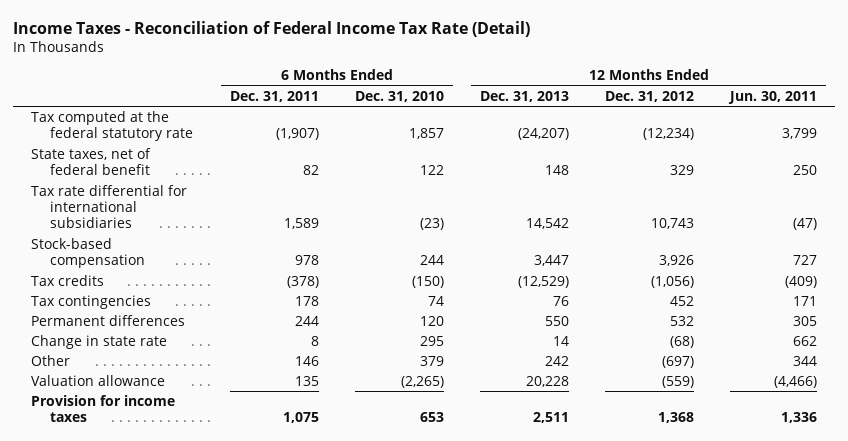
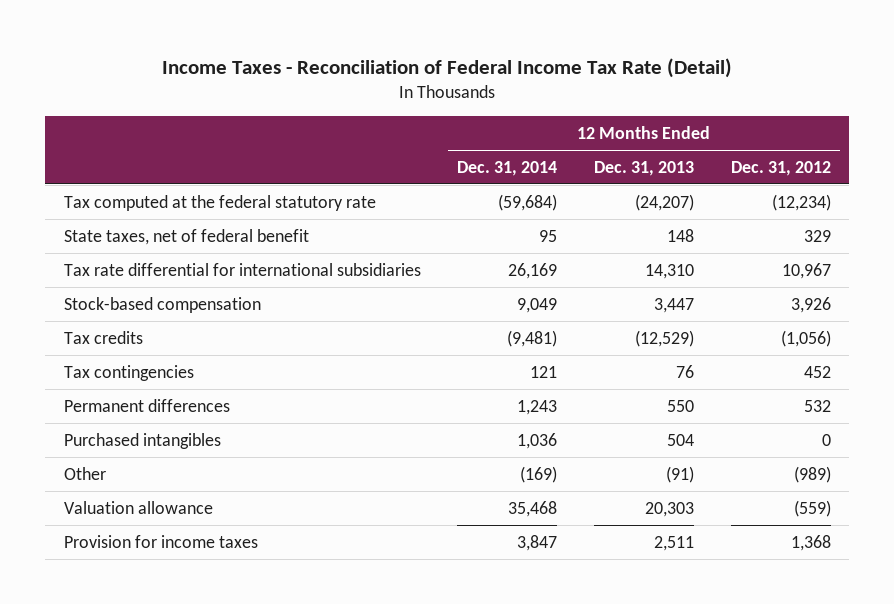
- | 6 Months Ended Dec. 31, 2011 | 6 Months Ended Dec. 31, 2010 | 12 Months Ended Dec. 31, 2013 | 12 Months Ended Dec. 31, 2012 | 12 Months Ended Jun. 30, 2011
+ | 12 Months Ended Dec. 31, 2014 | 12 Months Ended Dec. 31, 2013 | 12 Months Ended Dec. 31, 2012
- Tax rate differential for international subsidiaries | 1,589 | (23) | 14,542 | 10,743 | (47)
+ Tax rate differential for international subsidiaries | 26,169 | 14,310 | 10,967
- Change in state rate | 8 | 295 | 14 | (68) | 662
- Other | 146 | 379 | 242 | (697) | 344
- Valuation allowance | 135 | (2,265) | 20,228 | (559) | (4,466)
+ Purchased intangibles | 1,036 | 504 | 0
+ Other | (169) | (91) | (989)
+ Valuation allowance | 35,468 | 20,303 | (559)

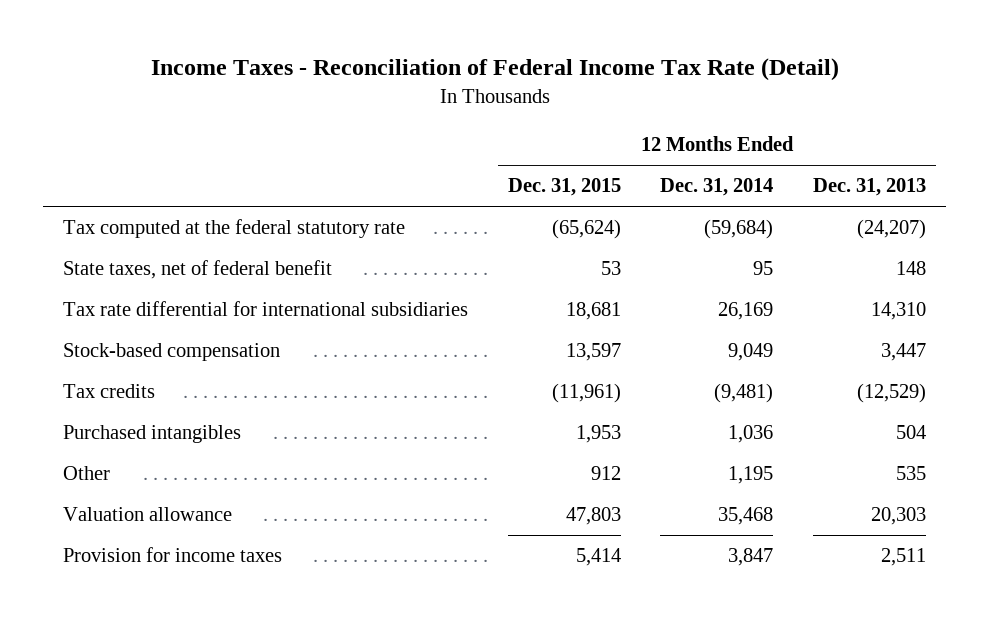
- | 12 Months Ended Dec. 31, 2014 | 12 Months Ended Dec. 31, 2013 | 12 Months Ended Dec. 31, 2012
+ | 12 Months Ended Dec. 31, 2015 | 12 Months Ended Dec. 31, 2014 | 12 Months Ended Dec. 31, 2013
- Tax contingencies | 121 | 76 | 452
- Permanent differences | 1,243 | 550 | 532
- Other | (169) | (91) | (989)
+ Other | 912 | 1,195 | 535

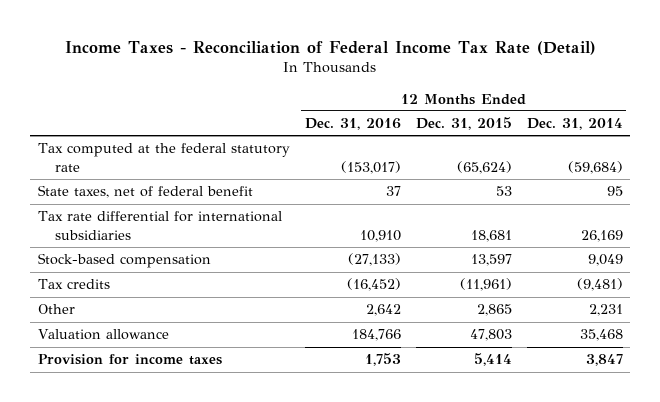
- | 12 Months Ended Dec. 31, 2015 | 12 Months Ended Dec. 31, 2014 | 12 Months Ended Dec. 31, 2013
+ | 12 Months Ended Dec. 31, 2016 | 12 Months Ended Dec. 31, 2015 | 12 Months Ended Dec. 31, 2014
- Purchased intangibles | 1,953 | 1,036 | 504
- Other | 912 | 1,195 | 535
+ Other | 2,642 | 2,865 | 2,231

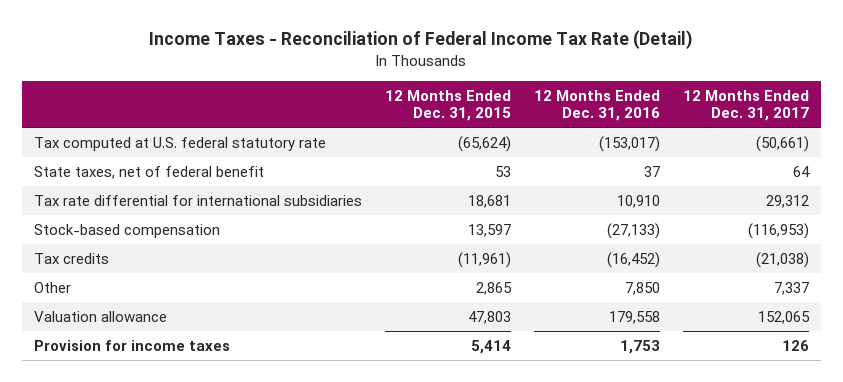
- | 12 Months Ended Dec. 31, 2016 | 12 Months Ended Dec. 31, 2015 | 12 Months Ended Dec. 31, 2014
+ | 12 Months Ended Dec. 31, 2015 | 12 Months Ended Dec. 31, 2016 | 12 Months Ended Dec. 31, 2017
- Tax computed at the federal statutory rate | (153,017) | (65,624) | (59,684)
+ Tax computed at U.S. federal statutory rate | (65,624) | (153,017) | (50,661)
- Other | 2,642 | 2,865 | 2,231
- Valuation allowance | 184,766 | 47,803 | 35,468
+ Other | 2,865 | 7,850 | 7,337
+ Valuation allowance | 47,803 | 179,558 | 152,065

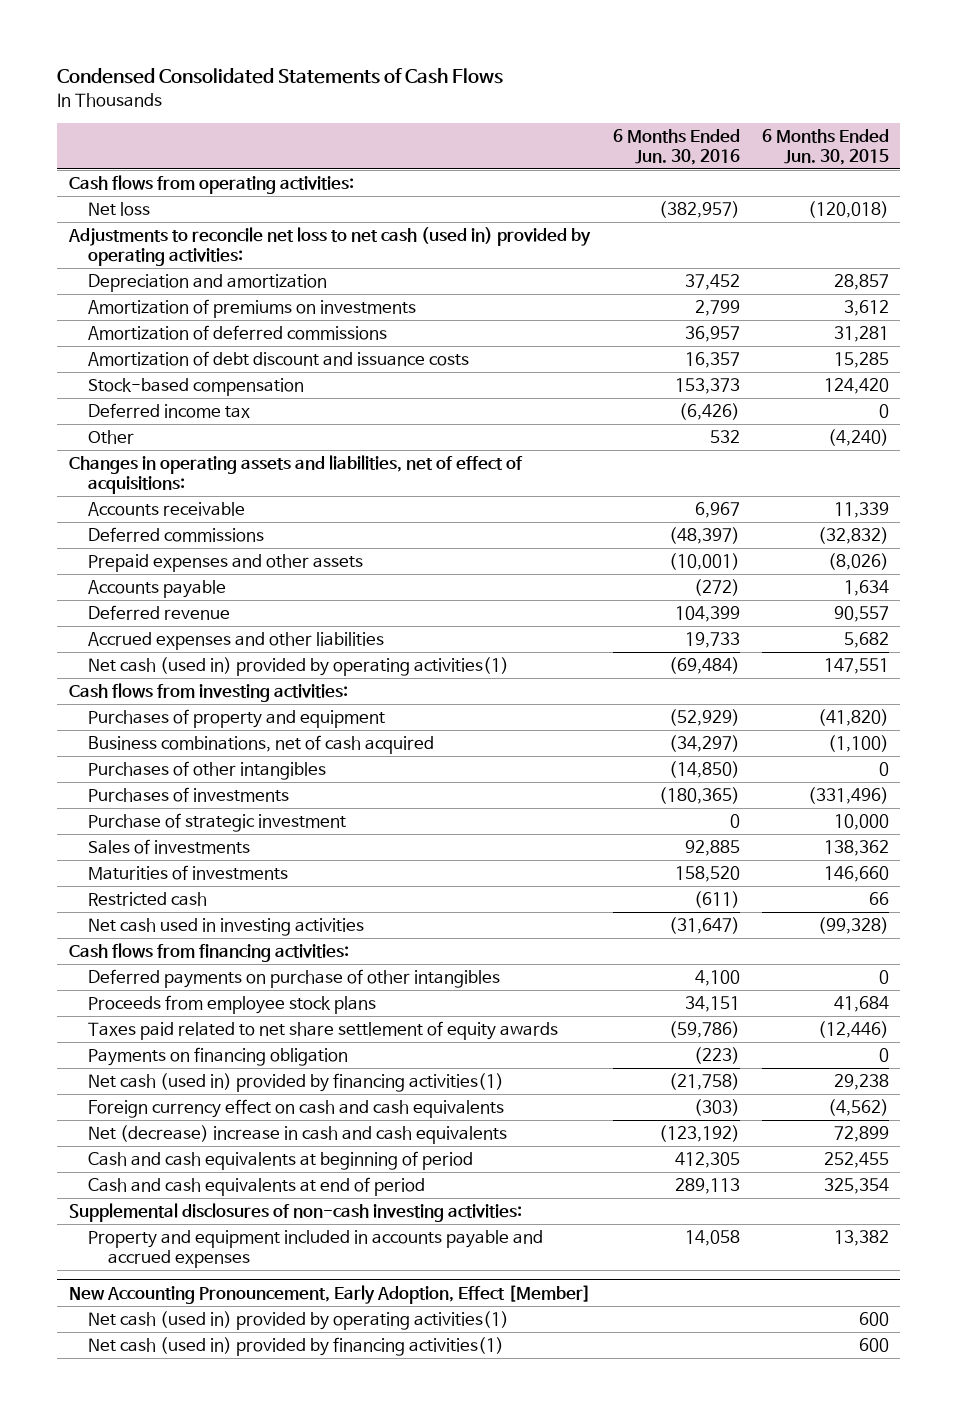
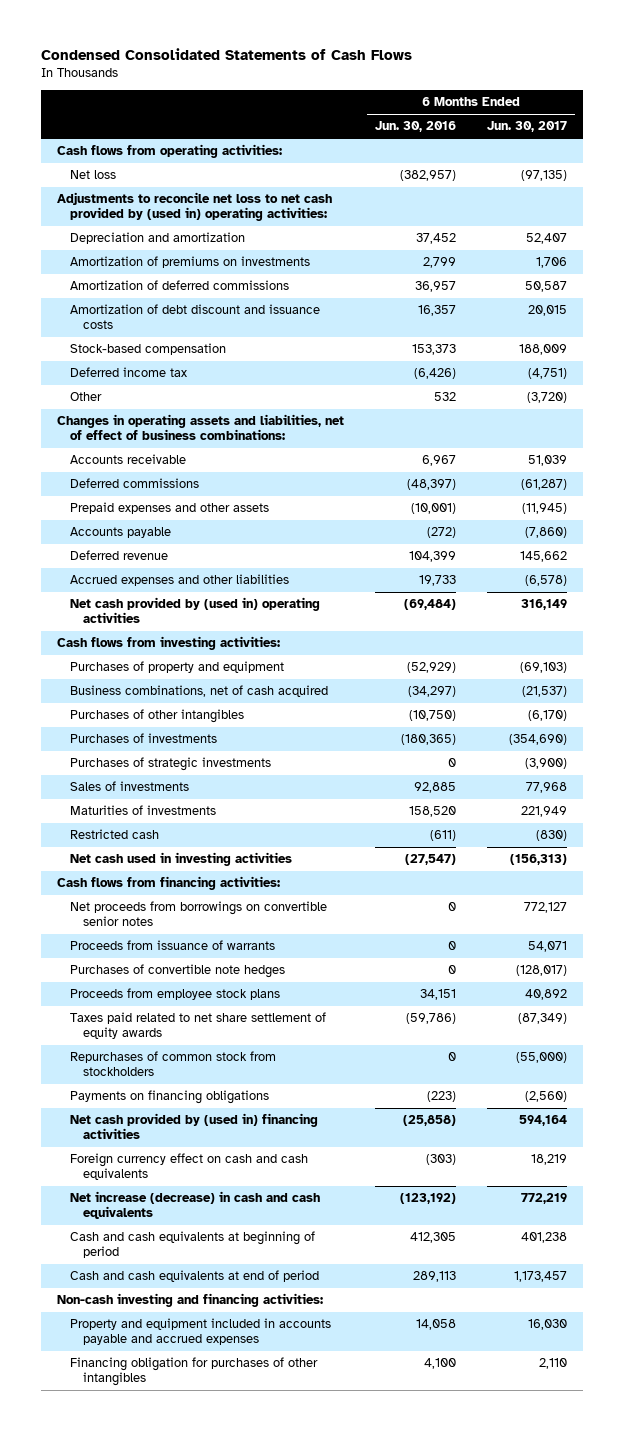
- | 6 Months Ended Jun. 30, 2016 | 6 Months Ended Jun. 30, 2015
+ | 6 Months Ended Jun. 30, 2016 | 6 Months Ended Jun. 30, 2017
- Adjustments to reconcile net loss to net cash (used in) provided by operating activities:
+ Adjustments to reconcile net loss to net cash provided by (used in) operating activities:
- Changes in operating assets and liabilities, net of effect of acquisitions:
+ Changes in operating assets and liabilities, net of effect of business combinations:
- Net cash (used in) provided by operating activities(1) | (69,484) | 147,551
+ Net cash provided by (used in) operating activities | (69,484) | 316,149
- Purchases of other intangibles | (14,850) | 0
+ Purchases of other intangibles | (10,750) | (6,170)
- Purchase of strategic investment | 0 | 10,000
+ Purchases of strategic investments | 0 | (3,900)
- Net cash used in investing activities | (31,647) | (99,328)
+ Net cash used in investing activities | (27,547) | (156,313)
- Deferred payments on purchase of other intangibles | 4,100 | 0
+ Net proceeds from borrowings on convertible senior notes | 0 | 772,127
+ Proceeds from issuance of warrants | 0 | 54,071
+ Purchases of convertible note hedges | 0 | (128,017)
- Payments on financing obligation | (223) | 0
- Net cash (used in) provided by financing activities(1) | (21,758) | 29,238
+ Repurchases of common stock from stockholders | 0 | (55,000)
+ Payments on financing obligations | (223) | (2,560)
+ Net cash provided by (used in) financing activities | (25,858) | 594,164
- Net (decrease) increase in cash and cash equivalents | (123,192) | 72,899
+ Net increase (decrease) in cash and cash equivalents | (123,192) | 772,219
- Supplemental disclosures of non-cash investing activities:
+ Non-cash investing and financing activities:
- New Accounting Pronouncement, Early Adoption, Effect [Member]
- Net cash (used in) provided by operating activities(1) | | 600
- Net cash (used in) provided by financing activities(1) | | 600
+ Financing obligation for purchases of other intangibles | 4,100 | 2,110

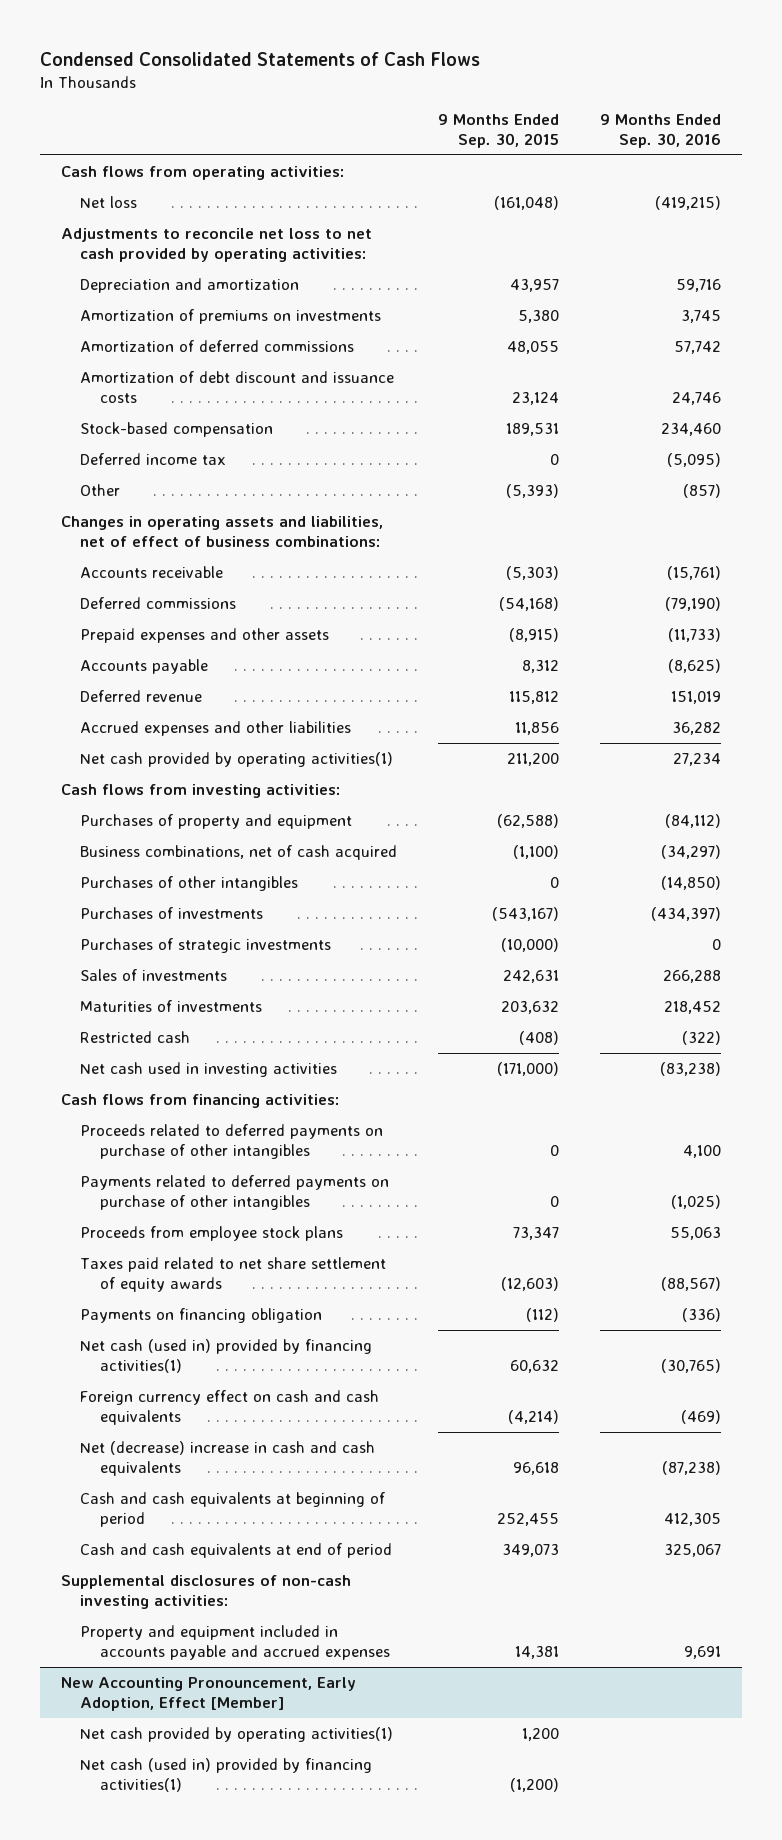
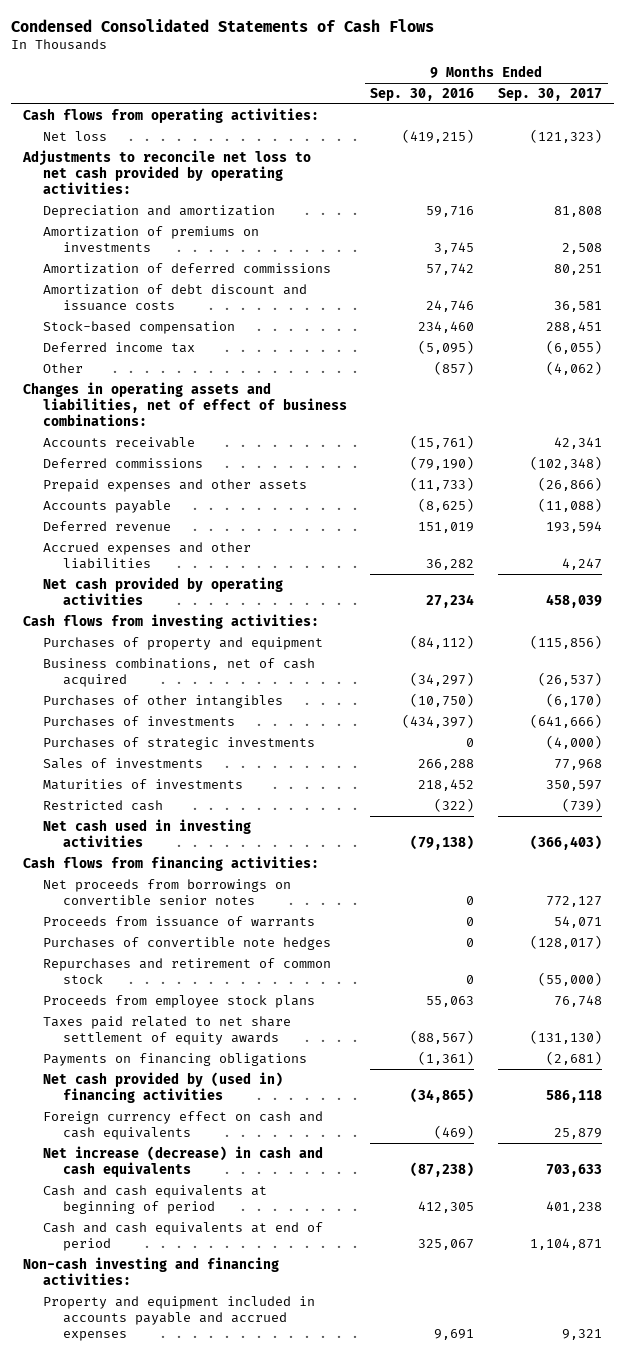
- | 9 Months Ended Sep. 30, 2015 | 9 Months Ended Sep. 30, 2016
+ | 9 Months Ended Sep. 30, 2016 | 9 Months Ended Sep. 30, 2017
- Net cash provided by operating activities(1) | 211,200 | 27,234
+ Net cash provided by operating activities | 27,234 | 458,039
- Purchases of other intangibles | 0 | (14,850)
+ Purchases of other intangibles | (10,750) | (6,170)
- Net cash used in investing activities | (171,000) | (83,238)
+ Net cash used in investing activities | (79,138) | (366,403)
- Proceeds related to deferred payments on purchase of other intangibles | 0 | 4,100
- Payments related to deferred payments on purchase of other intangibles | 0 | (1,025)
+ Net proceeds from borrowings on convertible senior notes | 0 | 772,127
+ Proceeds from issuance of warrants | 0 | 54,071
+ Purchases of convertible note hedges | 0 | (128,017)
+ Repurchases and retirement of common stock | 0 | (55,000)
- Payments on financing obligation | (112) | (336)
- Net cash (used in) provided by financing activities(1) | 60,632 | (30,765)
+ Payments on financing obligations | (1,361) | (2,681)
+ Net cash provided by (used in) financing activities | (34,865) | 586,118
- Net (decrease) increase in cash and cash equivalents | 96,618 | (87,238)
+ Net increase (decrease) in cash and cash equivalents | (87,238) | 703,633
- Supplemental disclosures of non-cash investing activities:
+ Non-cash investing and financing activities:
- New Accounting Pronouncement, Early Adoption, Effect [Member]
- Net cash provided by operating activities(1) | 1,200 |
- Net cash (used in) provided by financing activities(1) | (1,200) |

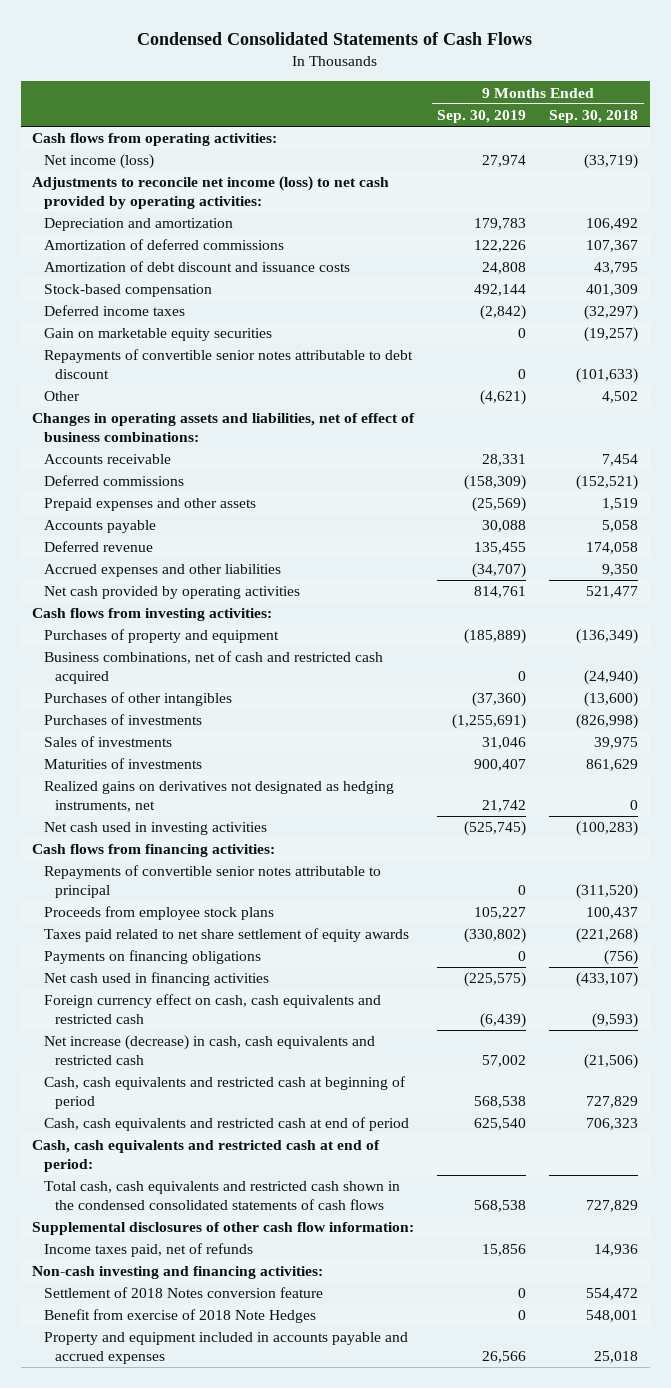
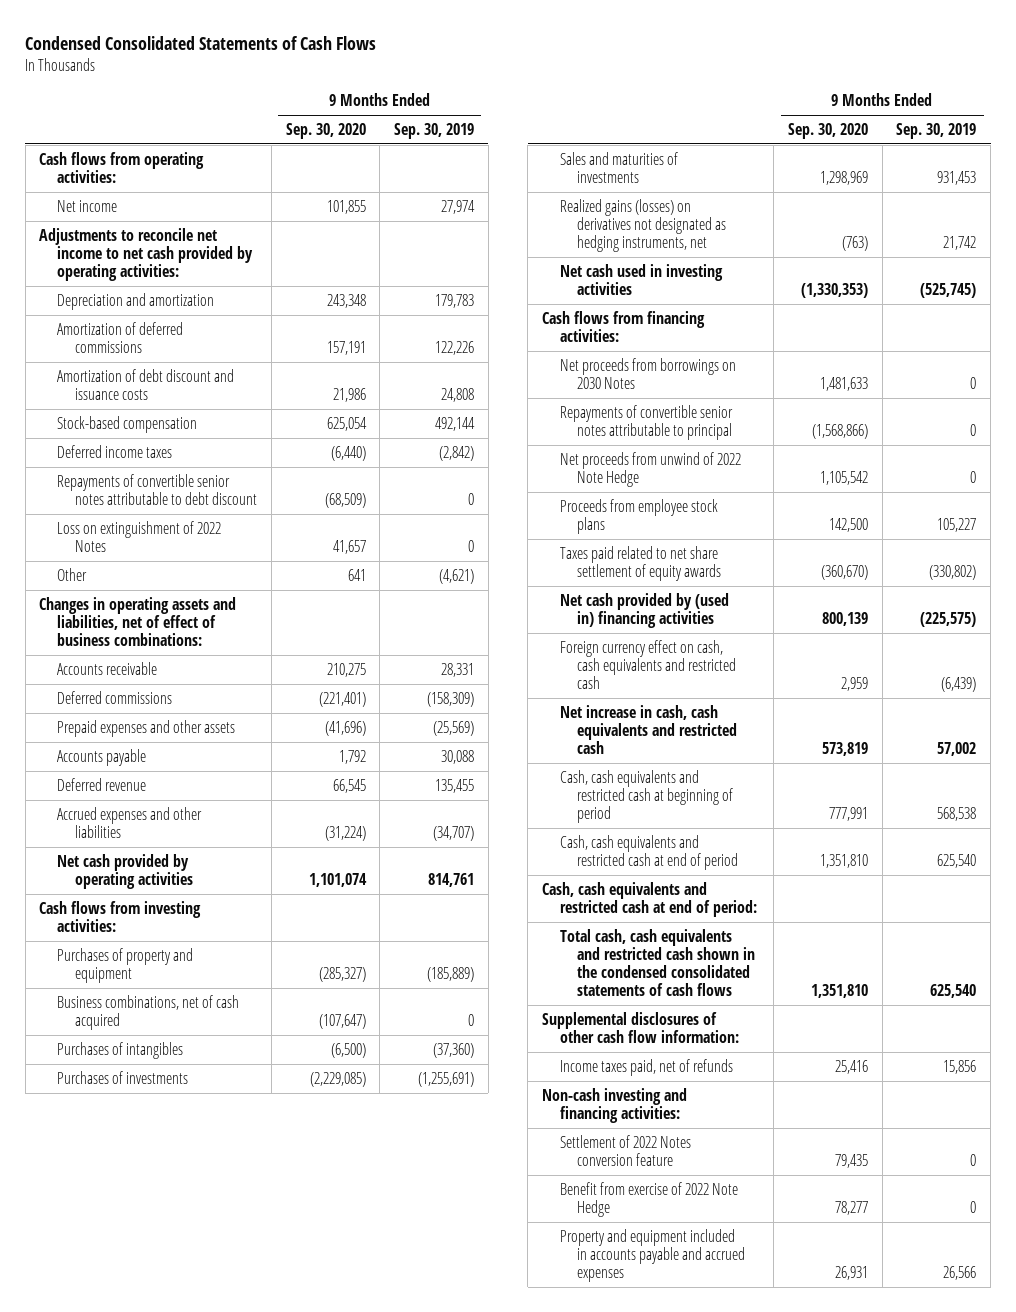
- | 9 Months Ended Sep. 30, 2019 | 9 Months Ended Sep. 30, 2018
+ | 9 Months Ended Sep. 30, 2020 | 9 Months Ended Sep. 30, 2019
- Net income (loss) | 27,974 | (33,719)
- Adjustments to reconcile net income (loss) to net cash provided by operating activities:
+ Net income | 101,855 | 27,974
+ Adjustments to reconcile net income to net cash provided by operating activities:
- Gain on marketable equity securities | 0 | (19,257)
+ Loss on extinguishment of 2022 Notes | 41,657 | 0
- Business combinations, net of cash and restricted cash acquired | 0 | (24,940)
- Purchases of other intangibles | (37,360) | (13,600)
+ Business combinations, net of cash acquired | (107,647) | 0
+ Purchases of intangibles | (6,500) | (37,360)
- Sales of investments | 31,046 | 39,975
- Maturities of investments | 900,407 | 861,629
- Realized gains on derivatives not designated as hedging instruments, net | 21,742 | 0
+ Sales and maturities of investments | 1,298,969 | 931,453
+ Realized gains (losses) on derivatives not designated as hedging instruments, net | (763) | 21,742
+ Net proceeds from borrowings on 2030 Notes | 1,481,633 | 0
+ Net proceeds from unwind of 2022 Note Hedge | 1,105,542 | 0
- Payments on financing obligations | 0 | (756)
- Net cash used in financing activities | (225,575) | (433,107)
+ Net cash provided by (used in) financing activities | 800,139 | (225,575)
- Net increase (decrease) in cash, cash equivalents and restricted cash | 57,002 | (21,506)
+ Net increase in cash, cash equivalents and restricted cash | 573,819 | 57,002
- Total cash, cash equivalents and restricted cash shown in the condensed consolidated statements of cash flows | 568,538 | 727,829
+ Total cash, cash equivalents and restricted cash shown in the condensed consolidated statements of cash flows | 1,351,810 | 625,540
- Settlement of 2018 Notes conversion feature | 0 | 554,472
- Benefit from exercise of 2018 Note Hedges | 0 | 548,001
+ Settlement of 2022 Notes conversion feature | 79,435 | 0
+ Benefit from exercise of 2022 Note Hedge | 78,277 | 0

